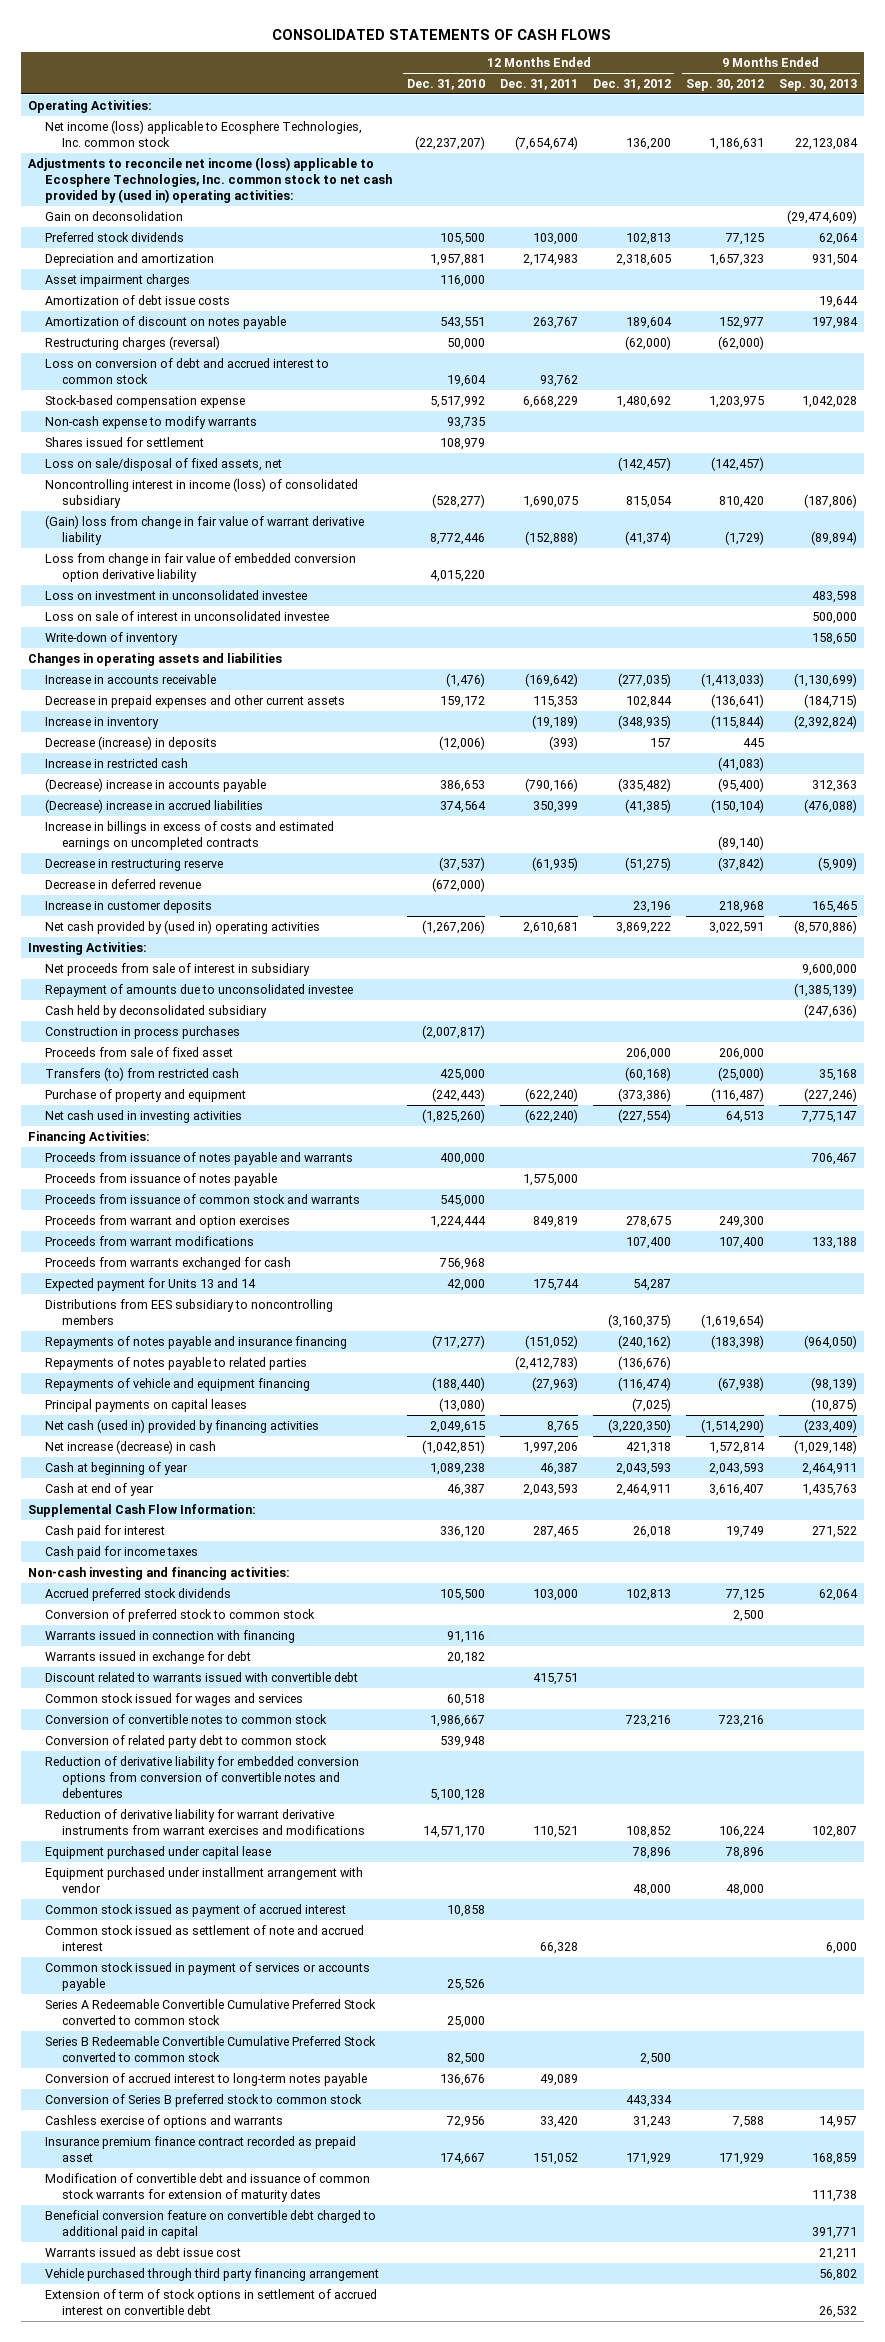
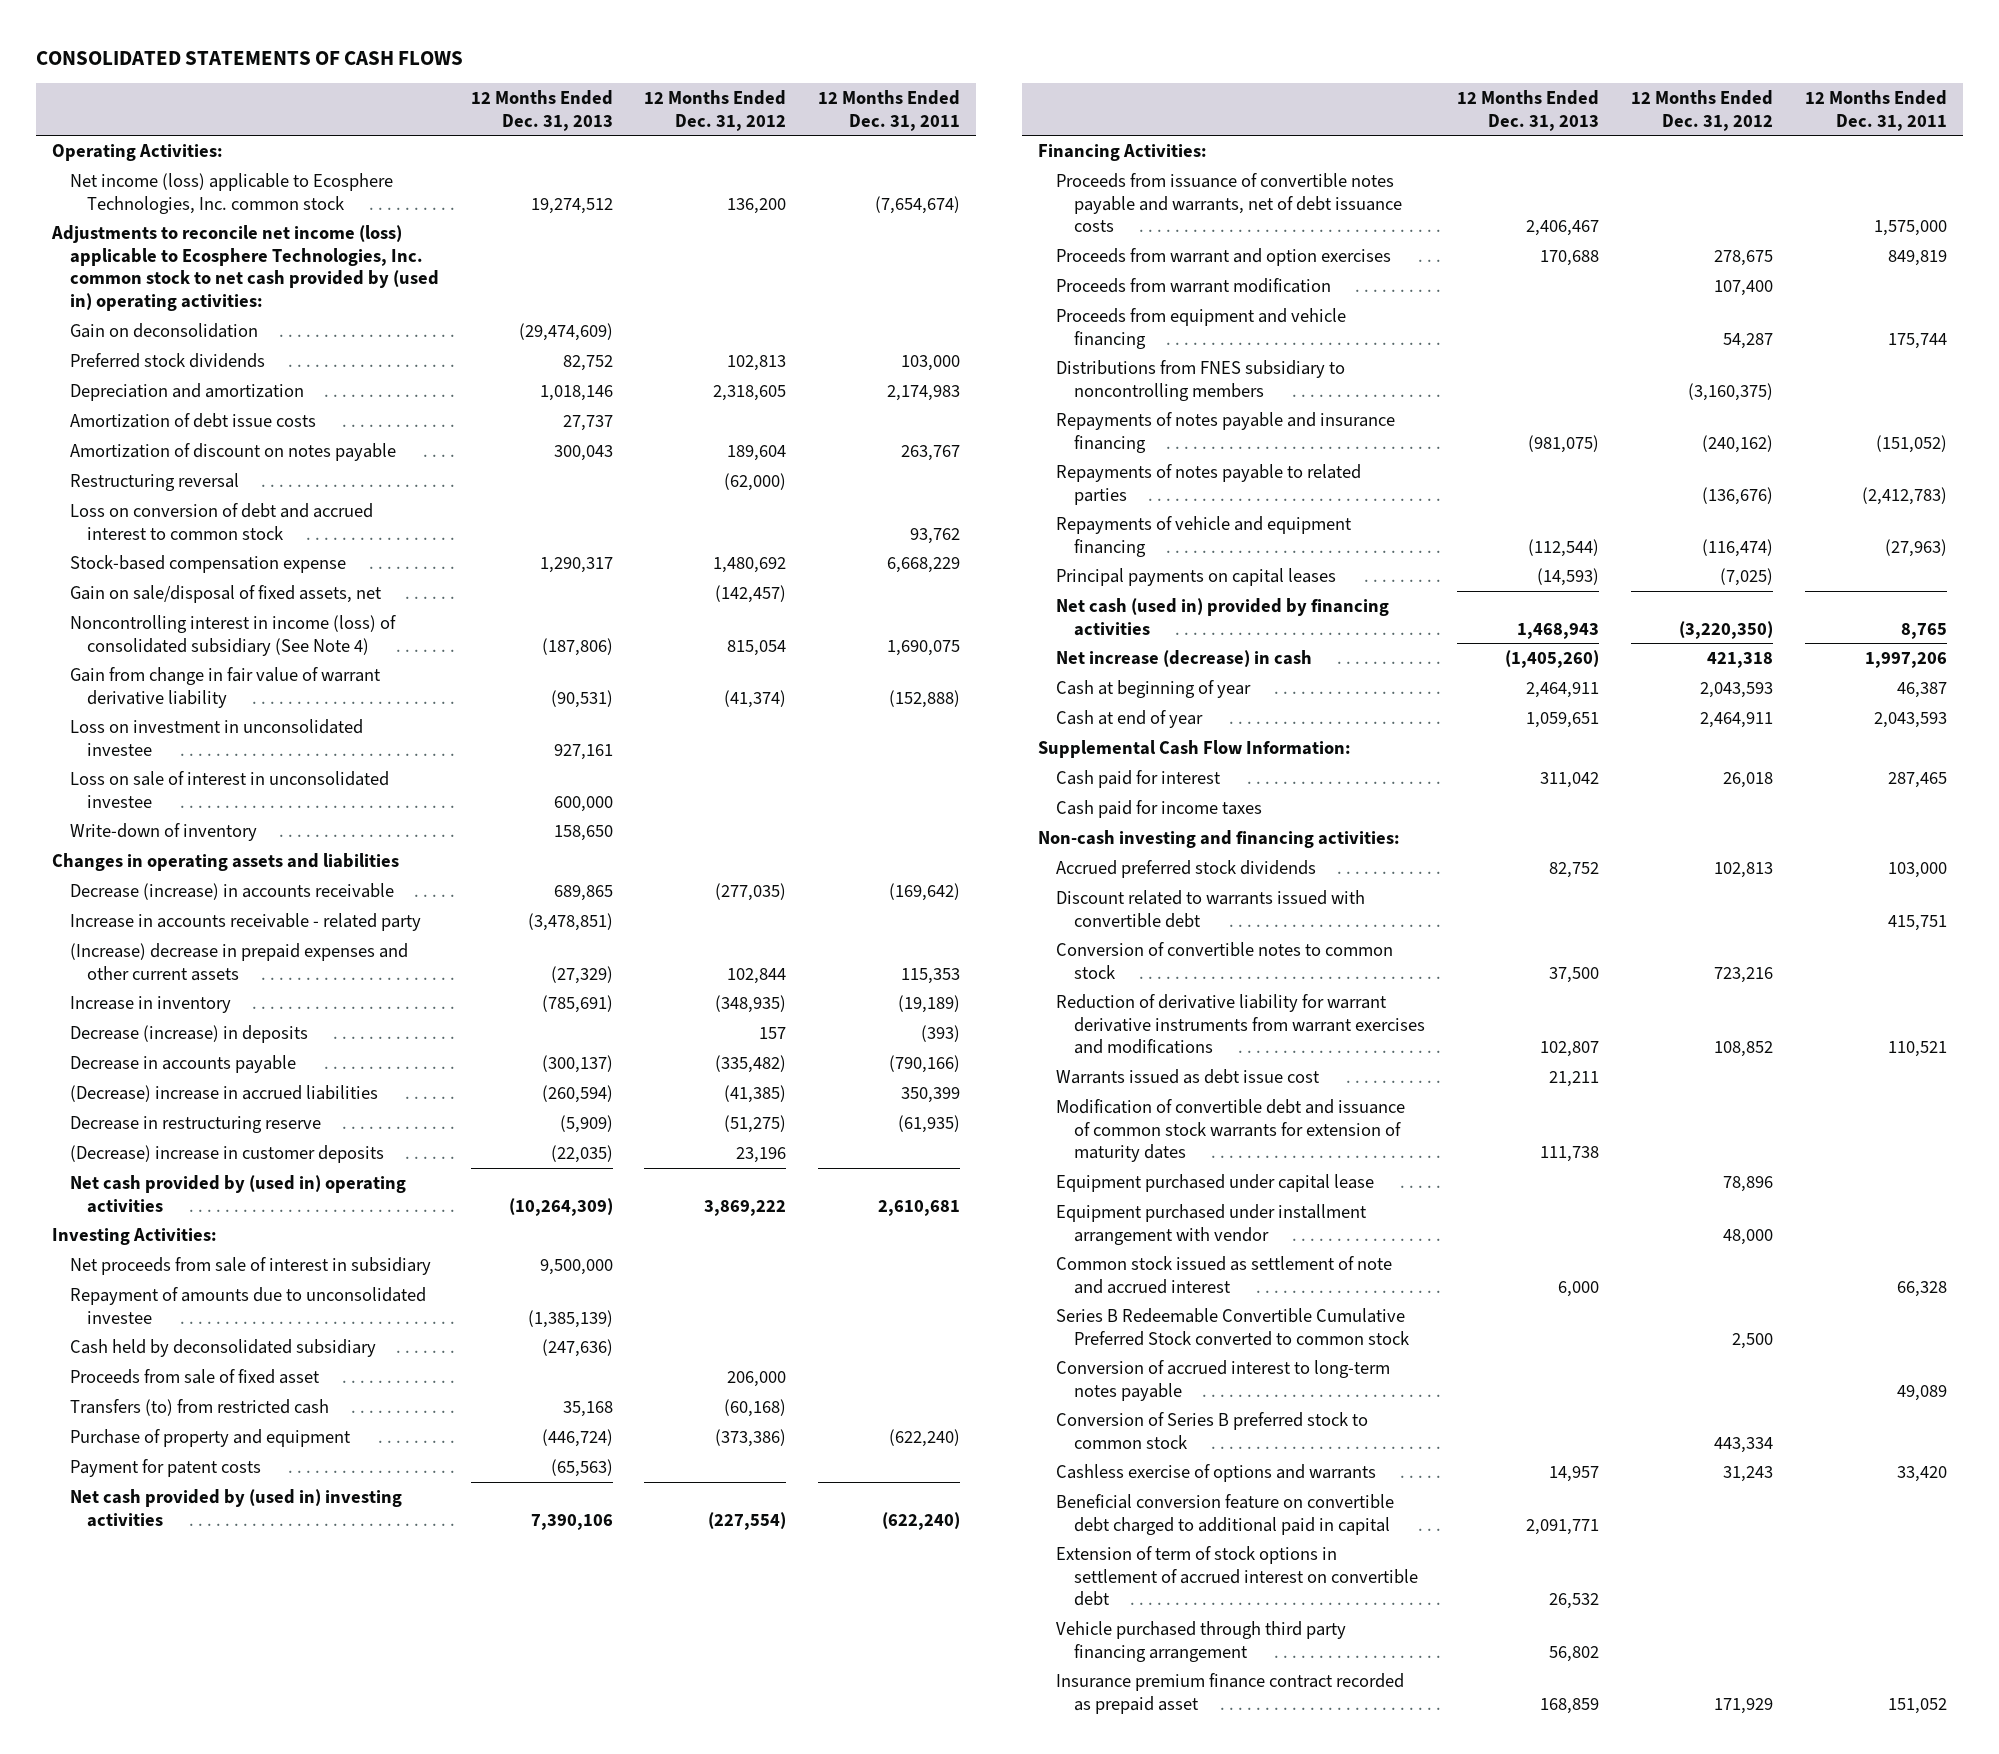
- | 12 Months Ended Dec. 31, 2010 | 12 Months Ended Dec. 31, 2011 | 12 Months Ended Dec. 31, 2012 | 9 Months Ended Sep. 30, 2012 | 9 Months Ended Sep. 30, 2013
+ | 12 Months Ended Dec. 31, 2013 | 12 Months Ended Dec. 31, 2012 | 12 Months Ended Dec. 31, 2011
- Asset impairment charges | 116,000 | | | |
- Restructuring charges (reversal) | 50,000 | | (62,000) | (62,000) |
+ Restructuring reversal | | (62,000) |
- Non-cash expense to modify warrants | 93,735 | | | |
- Shares issued for settlement | 108,979 | | | |
- Loss on sale/disposal of fixed assets, net | | | (142,457) | (142,457) |
- Noncontrolling interest in income (loss) of consolidated subsidiary | (528,277) | 1,690,075 | 815,054 | 810,420 | (187,806)
- (Gain) loss from change in fair value of warrant derivative liability | 8,772,446 | (152,888) | (41,374) | (1,729) | (89,894)
- Loss from change in fair value of embedded conversion option derivative liability | 4,015,220 | | | |
+ Gain on sale/disposal of fixed assets, net | | (142,457) |
+ Noncontrolling interest in income (loss) of consolidated subsidiary (See Note 4) | (187,806) | 815,054 | 1,690,075
+ Gain from change in fair value of warrant derivative liability | (90,531) | (41,374) | (152,888)
- Increase in accounts receivable | (1,476) | (169,642) | (277,035) | (1,413,033) | (1,130,699)
- Decrease in prepaid expenses and other current assets | 159,172 | 115,353 | 102,844 | (136,641) | (184,715)
+ Decrease (increase) in accounts receivable | 689,865 | (277,035) | (169,642)
+ Increase in accounts receivable - related party | (3,478,851) | |
+ (Increase) decrease in prepaid expenses and other current assets | (27,329) | 102,844 | 115,353
- Increase in restricted cash | | | | (41,083) |
- (Decrease) increase in accounts payable | 386,653 | (790,166) | (335,482) | (95,400) | 312,363
+ Decrease in accounts payable | (300,137) | (335,482) | (790,166)
- Increase in billings in excess of costs and estimated earnings on uncompleted contracts | | | | (89,140) |
- Decrease in deferred revenue | (672,000) | | | |
- Increase in customer deposits | | | 23,196 | 218,968 | 165,465
+ (Decrease) increase in customer deposits | (22,035) | 23,196 |
- Construction in process purchases | (2,007,817) | | | |
- Net cash used in investing activities | (1,825,260) | (622,240) | (227,554) | 64,513 | 7,775,147
+ Payment for patent costs | (65,563) | |
+ Net cash provided by (used in) investing activities | 7,390,106 | (227,554) | (622,240)
- Proceeds from issuance of notes payable and warrants | 400,000 | | | | 706,467
- Proceeds from issuance of notes payable | | 1,575,000 | | |
- Proceeds from issuance of common stock and warrants | 545,000 | | | |
+ Proceeds from issuance of convertible notes payable and warrants, net of debt issuance costs | 2,406,467 | | 1,575,000
- Proceeds from warrant modifications | | | 107,400 | 107,400 | 133,188
- Proceeds from warrants exchanged for cash | 756,968 | | | |
- Expected payment for Units 13 and 14 | 42,000 | 175,744 | 54,287 | |
- Distributions from EES subsidiary to noncontrolling members | | | (3,160,375) | (1,619,654) |
+ Proceeds from warrant modification | | 107,400 |
+ Proceeds from equipment and vehicle financing | | 54,287 | 175,744
+ Distributions from FNES subsidiary to noncontrolling members | | (3,160,375) |
- Conversion of preferred stock to common stock | | | | 2,500 |
- Warrants issued in connection with financing | 91,116 | | | |
- Warrants issued in exchange for debt | 20,182 | | | |
- Common stock issued for wages and services | 60,518 | | | |
- Conversion of related party debt to common stock | 539,948 | | | |
- Reduction of derivative liability for embedded conversion options from conversion of convertible notes and debentures | 5,100,128 | | | |
moved up: Warrants issued as debt issue cost | 21,211 | |
moved up: Modification of convertible debt and issuance of common stock warrants for extension of maturity dates | 111,738 | |
- Common stock issued as payment of accrued interest | 10,858 | | | |
- Common stock issued in payment of services or accounts payable | 25,526 | | | |
- Series A Redeemable Convertible Cumulative Preferred Stock converted to common stock | 25,000 | | | |
moved down: Vehicle purchased through third party financing arrangement | 56,802 | |
moved down: Insurance premium finance contract recorded as prepaid asset | 168,859 | 171,929 | 151,052

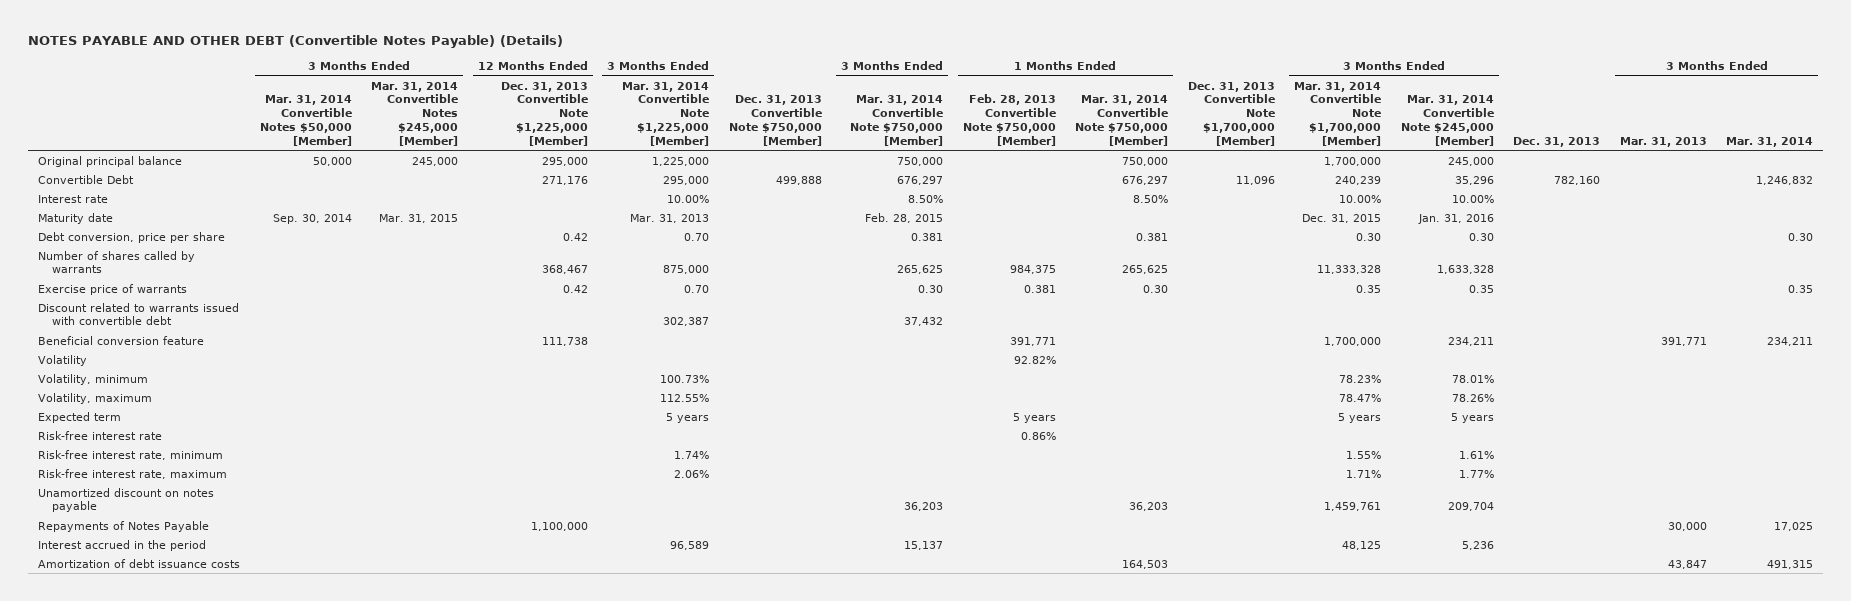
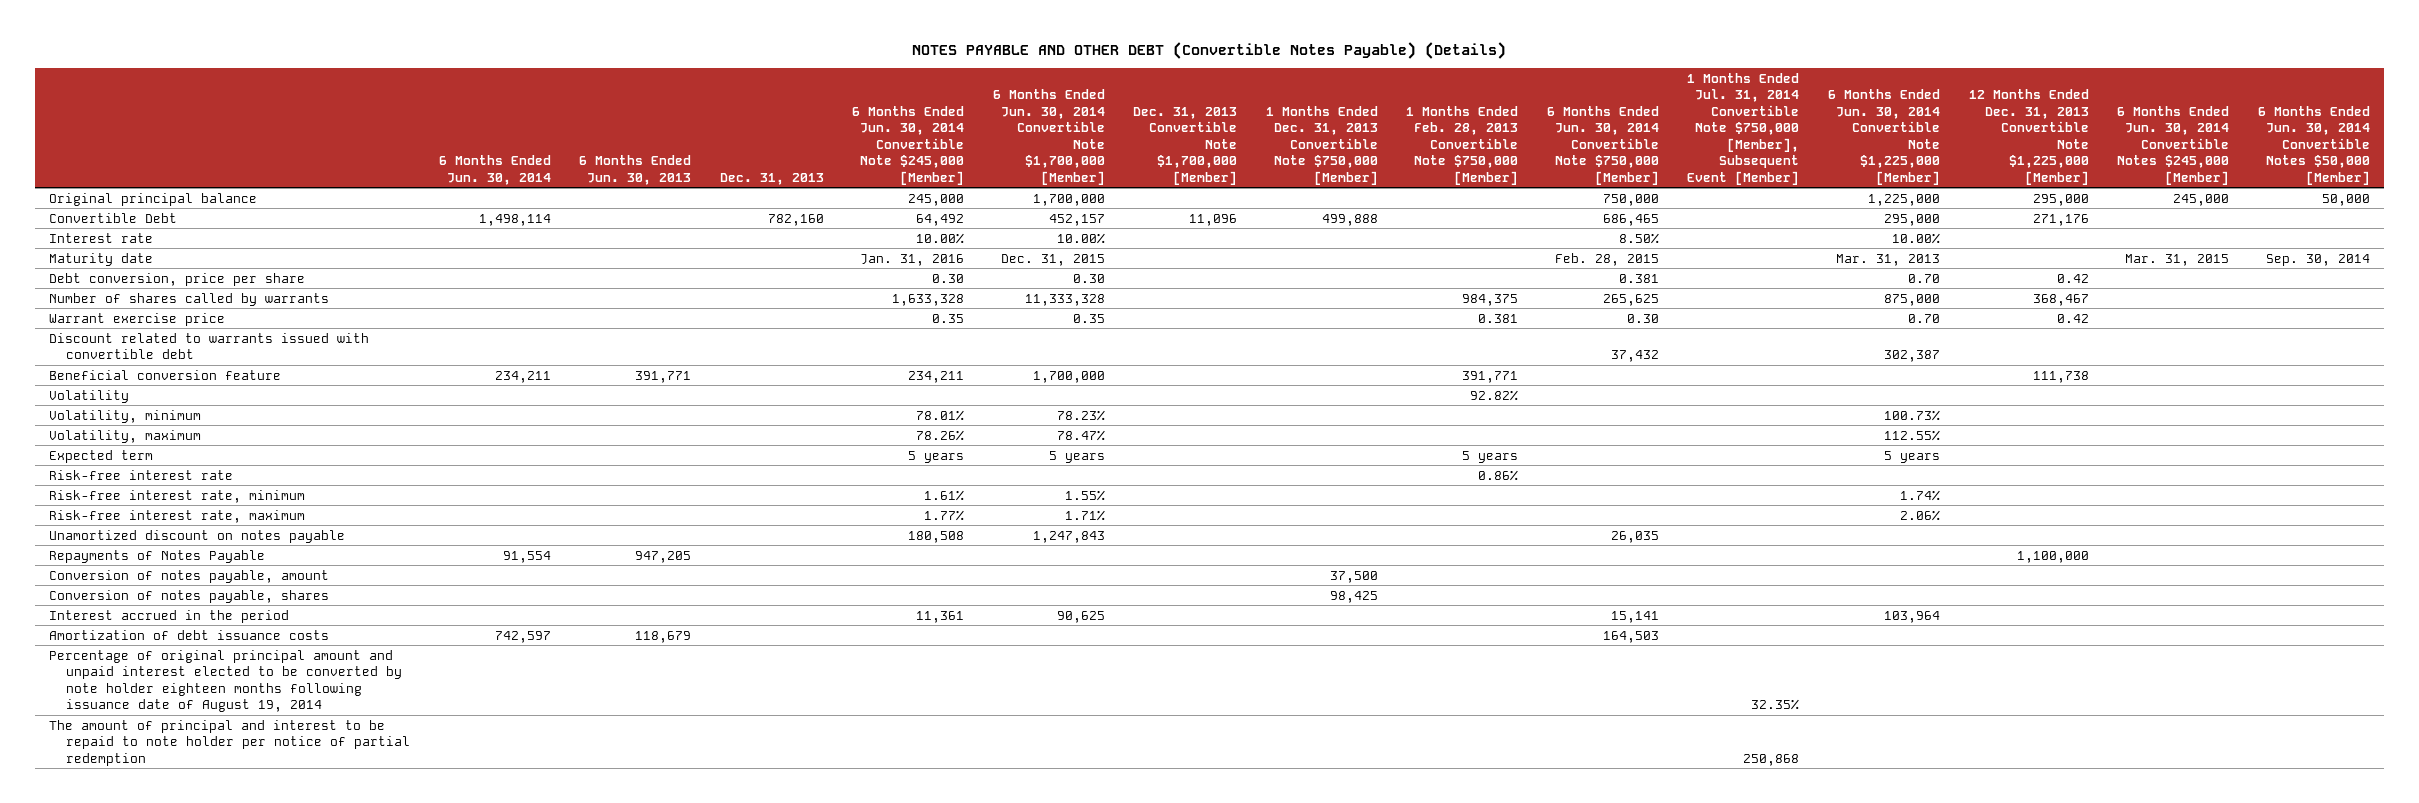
- | 3 Months Ended Mar. 31, 2014 Convertible Notes $50,000 [Member] | 3 Months Ended Mar. 31, 2014 Convertible Notes $245,000 [Member] | 12 Months Ended Dec. 31, 2013 Convertible Note $1,225,000 [Member] | 3 Months Ended Mar. 31, 2014 Convertible Note $1,225,000 [Member] | Dec. 31, 2013 Convertible Note $750,000 [Member] | 3 Months Ended Mar. 31, 2014 Convertible Note $750,000 [Member] | 1 Months Ended Feb. 28, 2013 Convertible Note $750,000 [Member] | 1 Months Ended Mar. 31, 2014 Convertible Note $750,000 [Member] | Dec. 31, 2013 Convertible Note $1,700,000 [Member] | 3 Months Ended Mar. 31, 2014 Convertible Note $1,700,000 [Member] | 3 Months Ended Mar. 31, 2014 Convertible Note $245,000 [Member] | Dec. 31, 2013 | 3 Months Ended Mar. 31, 2013 | 3 Months Ended Mar. 31, 2014
+ | 6 Months Ended Jun. 30, 2014 | 6 Months Ended Jun. 30, 2013 | Dec. 31, 2013 | 6 Months Ended Jun. 30, 2014 Convertible Note $245,000 [Member] | 6 Months Ended Jun. 30, 2014 Convertible Note $1,700,000 [Member] | Dec. 31, 2013 Convertible Note $1,700,000 [Member] | 1 Months Ended Dec. 31, 2013 Convertible Note $750,000 [Member] | 1 Months Ended Feb. 28, 2013 Convertible Note $750,000 [Member] | 6 Months Ended Jun. 30, 2014 Convertible Note $750,000 [Member] | 1 Months Ended Jul. 31, 2014 Convertible Note $750,000 [Member], Subsequent Event [Member] | 6 Months Ended Jun. 30, 2014 Convertible Note $1,225,000 [Member] | 12 Months Ended Dec. 31, 2013 Convertible Note $1,225,000 [Member] | 6 Months Ended Jun. 30, 2014 Convertible Notes $245,000 [Member] | 6 Months Ended Jun. 30, 2014 Convertible Notes $50,000 [Member]
- Exercise price of warrants | | | 0.42 | 0.70 | | 0.30 | 0.381 | 0.30 | | 0.35 | 0.35 | | | 0.35
+ Warrant exercise price | | | | 0.35 | 0.35 | | | 0.381 | 0.30 | | 0.70 | 0.42 | |
+ Conversion of notes payable, amount | | | | | | | 37,500 | | | | | | |
+ Conversion of notes payable, shares | | | | | | | 98,425 | | | | | | |
+ Percentage of original principal amount and unpaid interest elected to be converted by note holder eighteen months following issuance date of August 19, 2014 | | | | | | | | | | 32.35% | | | |
+ The amount of principal and interest to be repaid to note holder per notice of partial redemption | | | | | | | | | | 250,868 | | | |

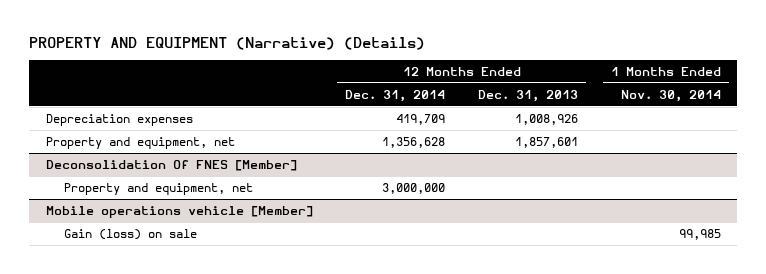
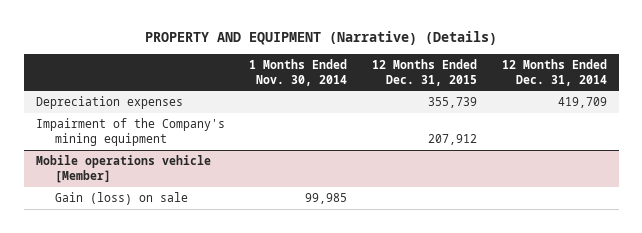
- | 12 Months Ended Dec. 31, 2014 | 12 Months Ended Dec. 31, 2013 | 1 Months Ended Nov. 30, 2014
+ | 1 Months Ended Nov. 30, 2014 | 12 Months Ended Dec. 31, 2015 | 12 Months Ended Dec. 31, 2014
- Property and equipment, net | 1,356,628 | 1,857,601 |
- Deconsolidation Of FNES [Member]
- Property and equipment, net | 3,000,000 | |
+ Impairment of the Company's mining equipment | | 207,912 |

